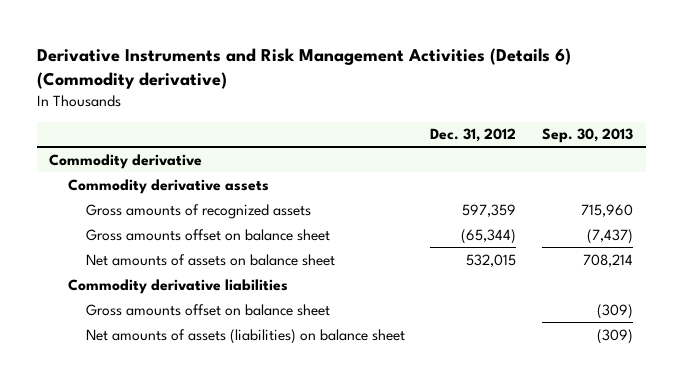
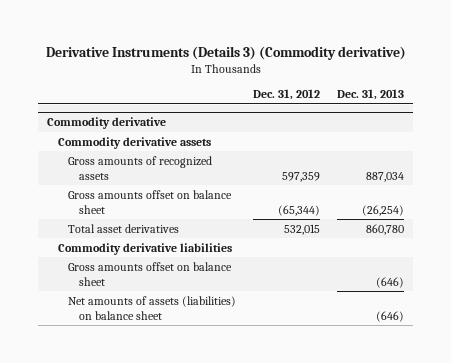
- Derivative Instruments and Risk Management Activities (Details 6) (Commodity derivative)
+ Derivative Instruments (Details 3) (Commodity derivative)
- | Dec. 31, 2012 | Sep. 30, 2013
+ | Dec. 31, 2012 | Dec. 31, 2013
@ Commodity derivative
- Net amounts of assets on balance sheet | 532,015 | 708,214
+ Total asset derivatives | 532,015 | 860,780

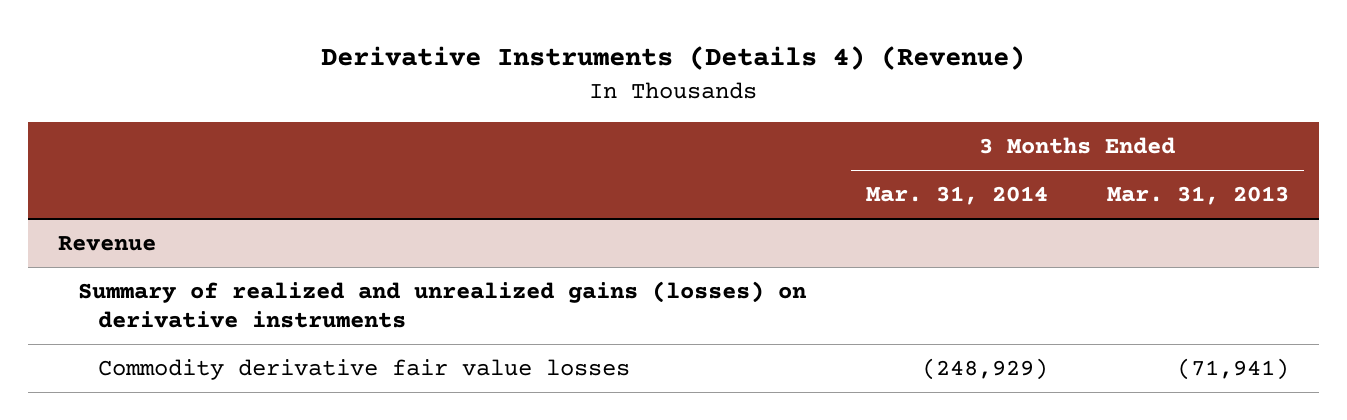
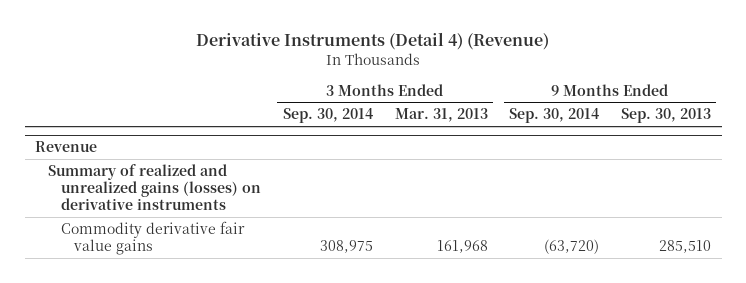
- Derivative Instruments (Details 4) (Revenue)
+ Derivative Instruments (Detail 4) (Revenue)
- | 3 Months Ended Mar. 31, 2014 | 3 Months Ended Mar. 31, 2013
+ | 3 Months Ended Sep. 30, 2014 | 3 Months Ended Mar. 31, 2013 | 9 Months Ended Sep. 30, 2014 | 9 Months Ended Sep. 30, 2013
@ Revenue
- Commodity derivative fair value losses | (248,929) | (71,941)
+ Commodity derivative fair value gains | 308,975 | 161,968 | (63,720) | 285,510

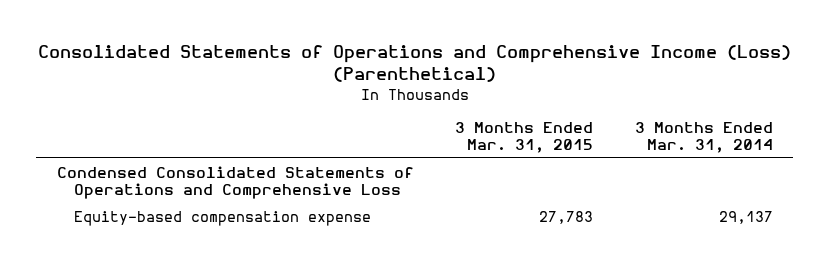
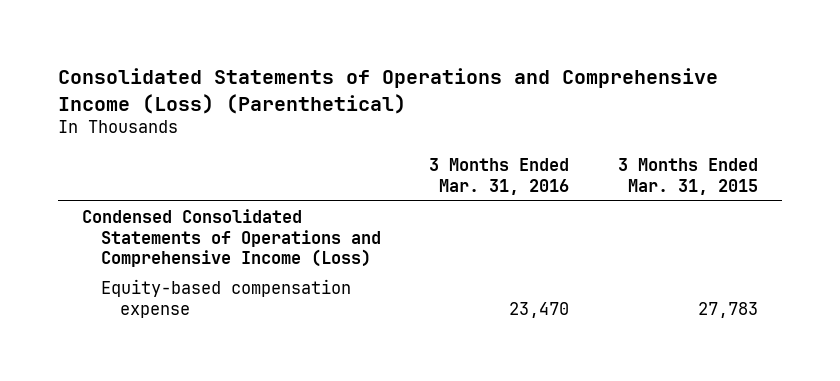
- | 3 Months Ended Mar. 31, 2015 | 3 Months Ended Mar. 31, 2014
+ | 3 Months Ended Mar. 31, 2016 | 3 Months Ended Mar. 31, 2015
- Condensed Consolidated Statements of Operations and Comprehensive Loss
+ Condensed Consolidated Statements of Operations and Comprehensive Income (Loss)

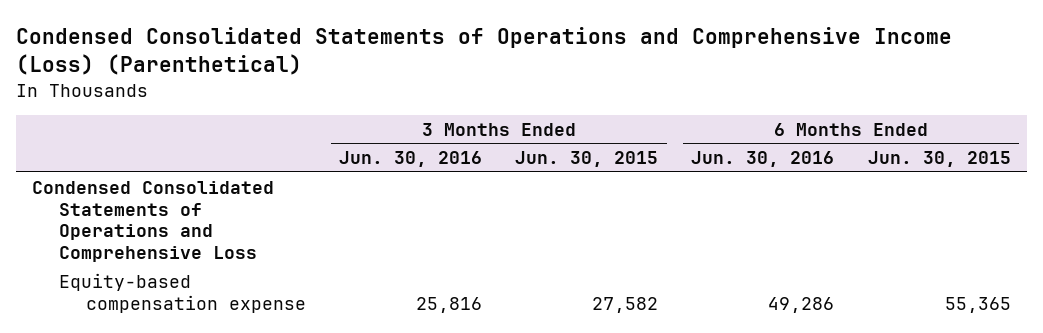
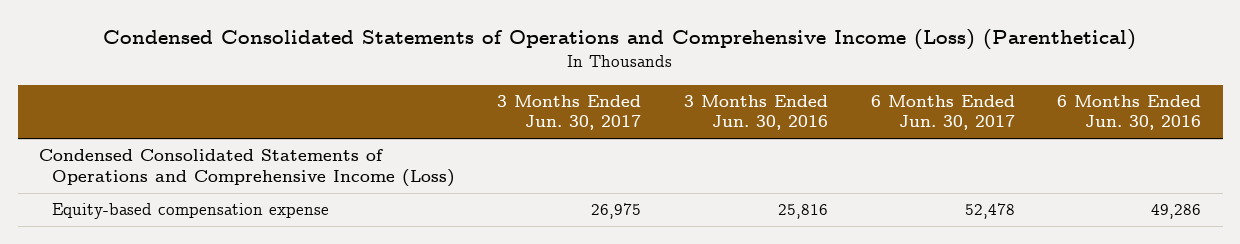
- | 3 Months Ended Jun. 30, 2016 | 3 Months Ended Jun. 30, 2015 | 6 Months Ended Jun. 30, 2016 | 6 Months Ended Jun. 30, 2015
+ | 3 Months Ended Jun. 30, 2017 | 3 Months Ended Jun. 30, 2016 | 6 Months Ended Jun. 30, 2017 | 6 Months Ended Jun. 30, 2016
- Condensed Consolidated Statements of Operations and Comprehensive Loss
+ Condensed Consolidated Statements of Operations and Comprehensive Income (Loss)

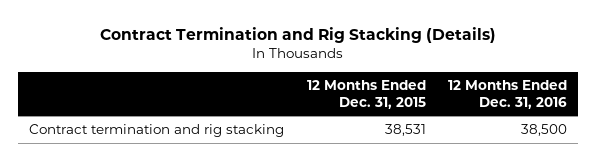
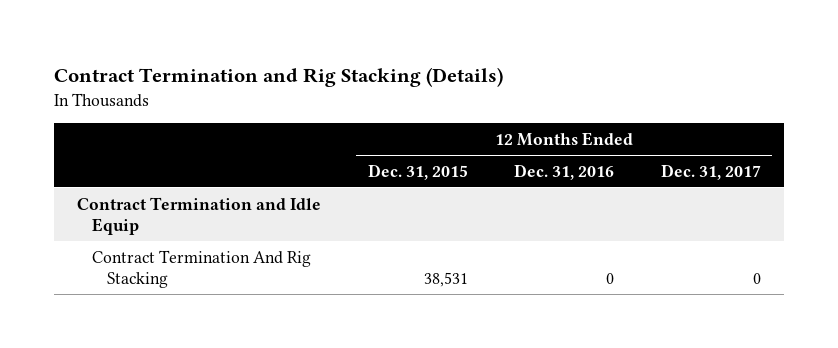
- | 12 Months Ended Dec. 31, 2015 | 12 Months Ended Dec. 31, 2016
+ | 12 Months Ended Dec. 31, 2015 | 12 Months Ended Dec. 31, 2016 | 12 Months Ended Dec. 31, 2017
- Contract termination and rig stacking | 38,531 | 38,500
+ Contract Termination and Idle Equip
+ Contract Termination And Rig Stacking | 38,531 | 0 | 0

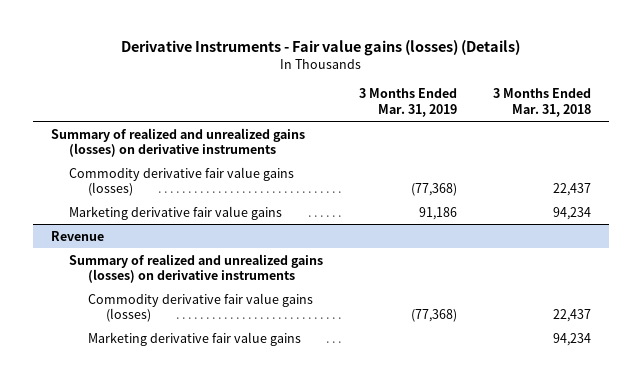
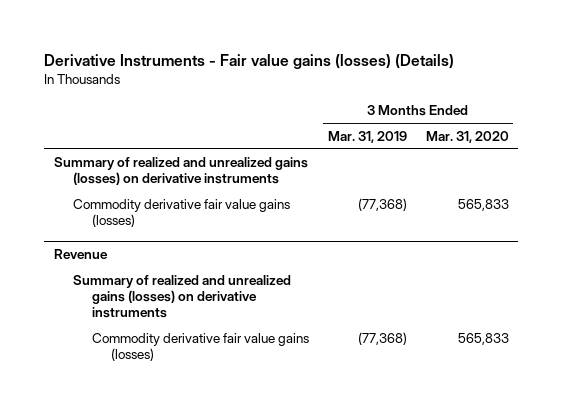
- | 3 Months Ended Mar. 31, 2019 | 3 Months Ended Mar. 31, 2018
+ | 3 Months Ended Mar. 31, 2019 | 3 Months Ended Mar. 31, 2020
- Marketing derivative fair value gains | 91,186 | 94,234
@ Revenue
- Marketing derivative fair value gains | | 94,234

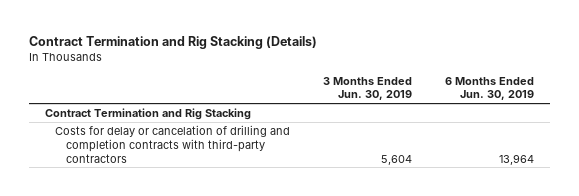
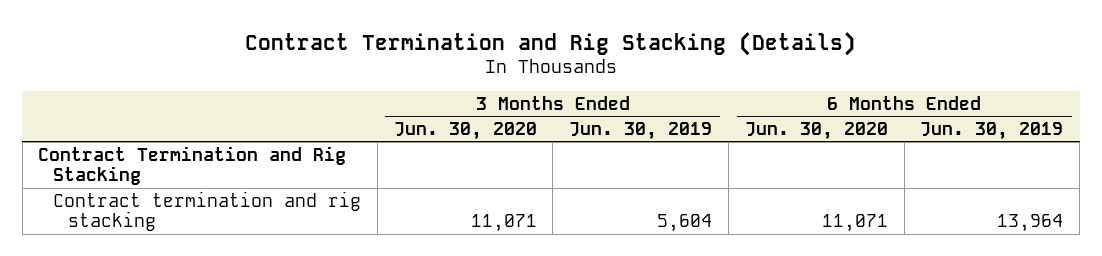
- | 3 Months Ended Jun. 30, 2019 | 6 Months Ended Jun. 30, 2019
+ | 3 Months Ended Jun. 30, 2020 | 3 Months Ended Jun. 30, 2019 | 6 Months Ended Jun. 30, 2020 | 6 Months Ended Jun. 30, 2019
- Costs for delay or cancelation of drilling and completion contracts with third-party contractors | 5,604 | 13,964
+ Contract termination and rig stacking | 11,071 | 5,604 | 11,071 | 13,964

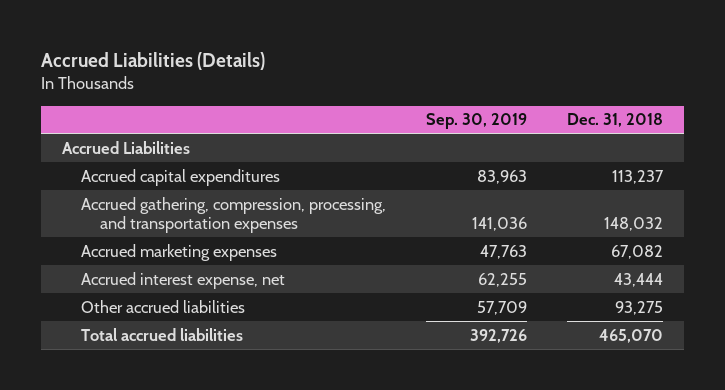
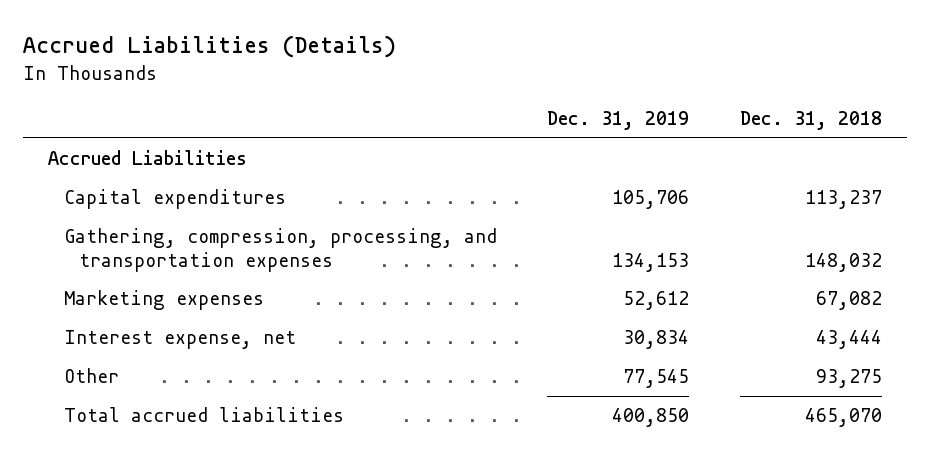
- | Sep. 30, 2019 | Dec. 31, 2018
+ | Dec. 31, 2019 | Dec. 31, 2018
- Accrued capital expenditures | 83,963 | 113,237
- Accrued gathering, compression, processing, and transportation expenses | 141,036 | 148,032
- Accrued marketing expenses | 47,763 | 67,082
- Accrued interest expense, net | 62,255 | 43,444
- Other accrued liabilities | 57,709 | 93,275
+ Capital expenditures | 105,706 | 113,237
+ Gathering, compression, processing, and transportation expenses | 134,153 | 148,032
+ Marketing expenses | 52,612 | 67,082
+ Interest expense, net | 30,834 | 43,444
+ Other | 77,545 | 93,275

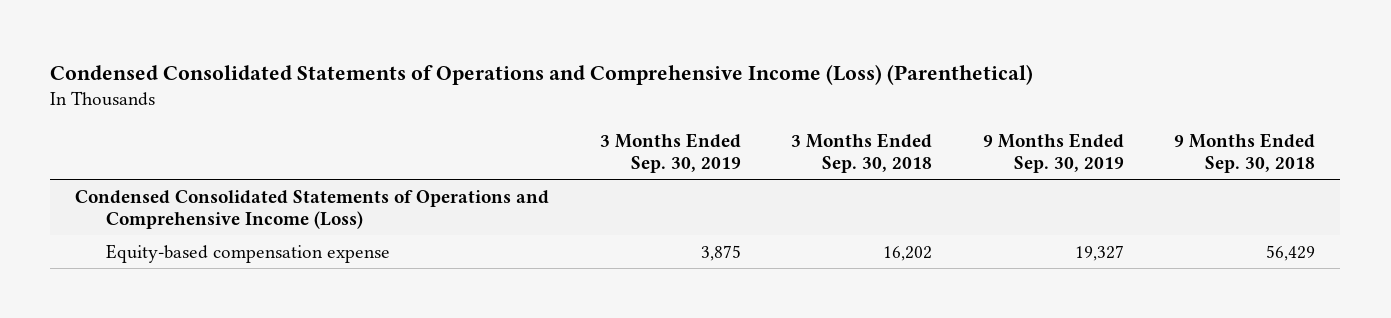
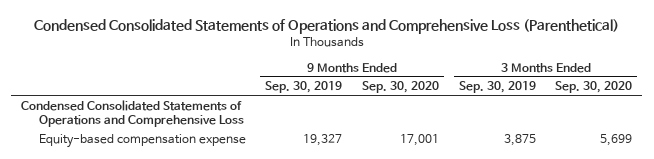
- Condensed Consolidated Statements of Operations and Comprehensive Income (Loss) (Parenthetical)
+ Condensed Consolidated Statements of Operations and Comprehensive Loss (Parenthetical)
- | 3 Months Ended Sep. 30, 2019 | 3 Months Ended Sep. 30, 2018 | 9 Months Ended Sep. 30, 2019 | 9 Months Ended Sep. 30, 2018
+ | 9 Months Ended Sep. 30, 2019 | 9 Months Ended Sep. 30, 2020 | 3 Months Ended Sep. 30, 2019 | 3 Months Ended Sep. 30, 2020
- Condensed Consolidated Statements of Operations and Comprehensive Income (Loss)
+ Condensed Consolidated Statements of Operations and Comprehensive Loss

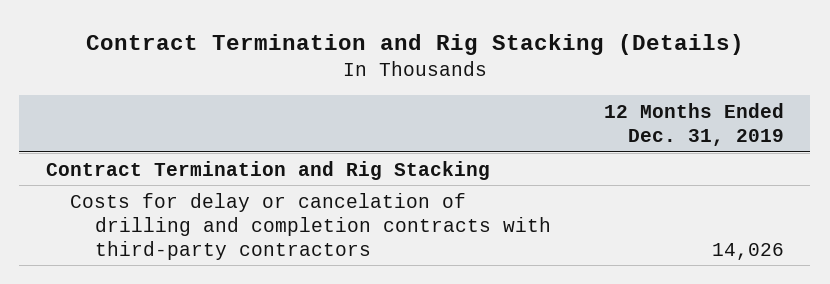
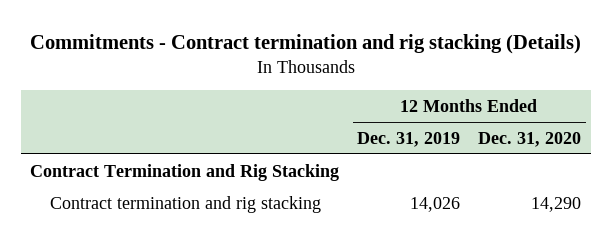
- Contract Termination and Rig Stacking (Details)
+ Commitments - Contract termination and rig stacking (Details)
- | 12 Months Ended Dec. 31, 2019
+ | 12 Months Ended Dec. 31, 2019 | 12 Months Ended Dec. 31, 2020
- Costs for delay or cancelation of drilling and completion contracts with third-party contractors | 14,026
+ Contract termination and rig stacking | 14,026 | 14,290

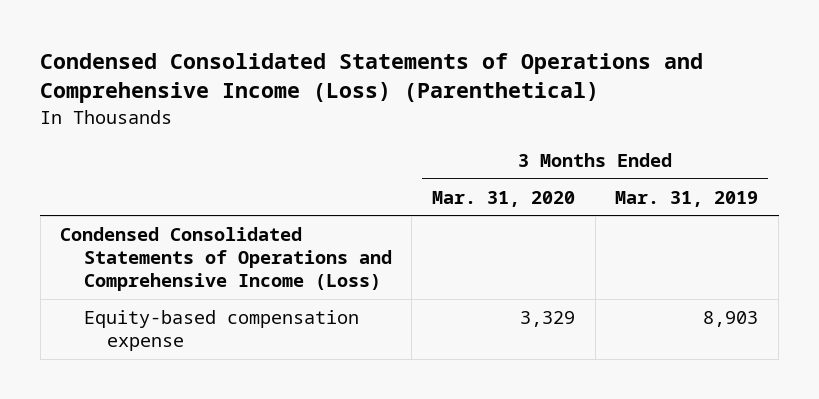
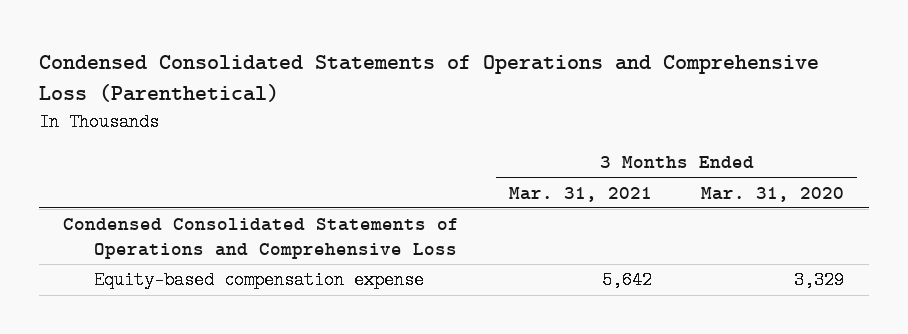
- Condensed Consolidated Statements of Operations and Comprehensive Income (Loss) (Parenthetical)
+ Condensed Consolidated Statements of Operations and Comprehensive Loss (Parenthetical)
- | 3 Months Ended Mar. 31, 2020 | 3 Months Ended Mar. 31, 2019
+ | 3 Months Ended Mar. 31, 2021 | 3 Months Ended Mar. 31, 2020
- Condensed Consolidated Statements of Operations and Comprehensive Income (Loss)
+ Condensed Consolidated Statements of Operations and Comprehensive Loss

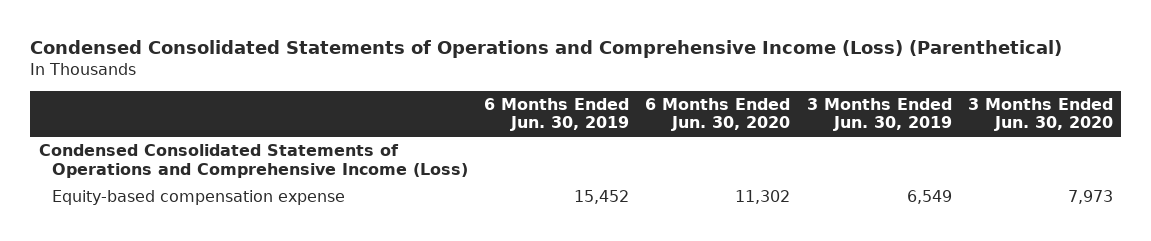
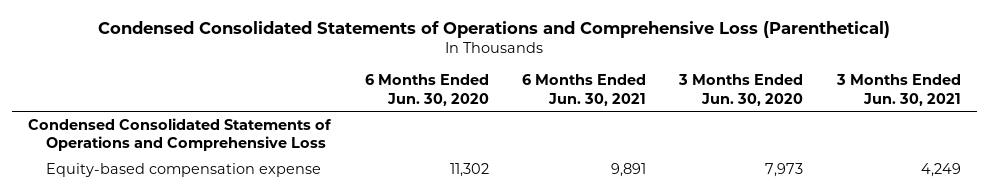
- Condensed Consolidated Statements of Operations and Comprehensive Income (Loss) (Parenthetical)
+ Condensed Consolidated Statements of Operations and Comprehensive Loss (Parenthetical)
- | 6 Months Ended Jun. 30, 2019 | 6 Months Ended Jun. 30, 2020 | 3 Months Ended Jun. 30, 2019 | 3 Months Ended Jun. 30, 2020
+ | 6 Months Ended Jun. 30, 2020 | 6 Months Ended Jun. 30, 2021 | 3 Months Ended Jun. 30, 2020 | 3 Months Ended Jun. 30, 2021
- Condensed Consolidated Statements of Operations and Comprehensive Income (Loss)
+ Condensed Consolidated Statements of Operations and Comprehensive Loss

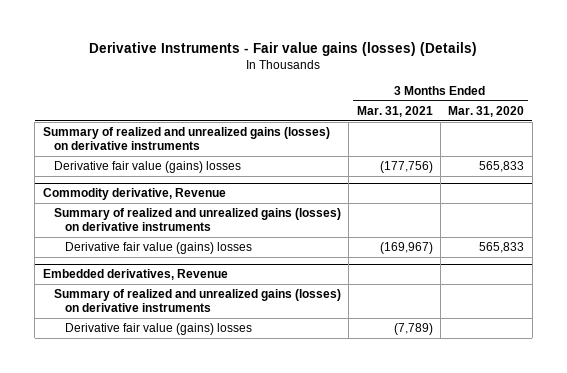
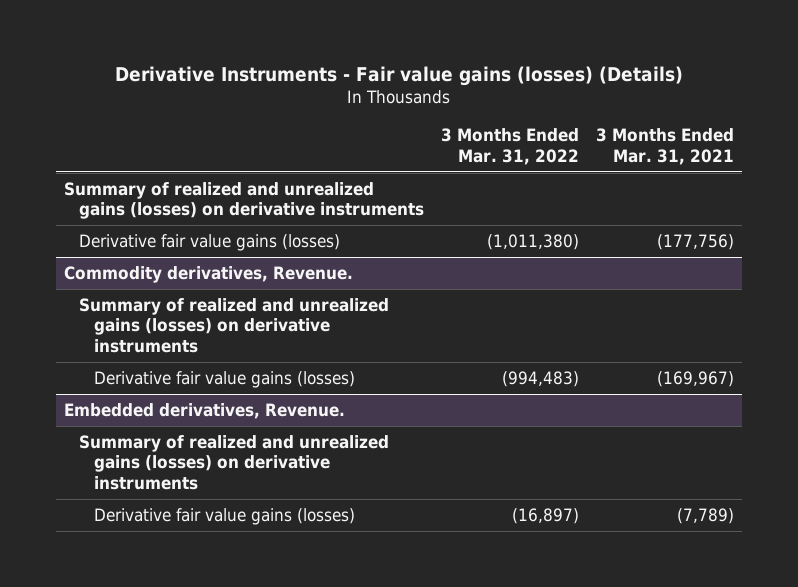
- | 3 Months Ended Mar. 31, 2021 | 3 Months Ended Mar. 31, 2020
+ | 3 Months Ended Mar. 31, 2022 | 3 Months Ended Mar. 31, 2021
- Derivative fair value (gains) losses | (177,756) | 565,833
- Commodity derivative, Revenue
+ Derivative fair value gains (losses) | (1,011,380) | (177,756)
+ Commodity derivatives, Revenue.
- Derivative fair value (gains) losses | (169,967) | 565,833
- Embedded derivatives, Revenue
+ Derivative fair value gains (losses) | (994,483) | (169,967)
+ Embedded derivatives, Revenue.
- Derivative fair value (gains) losses | (7,789) |
+ Derivative fair value gains (losses) | (16,897) | (7,789)

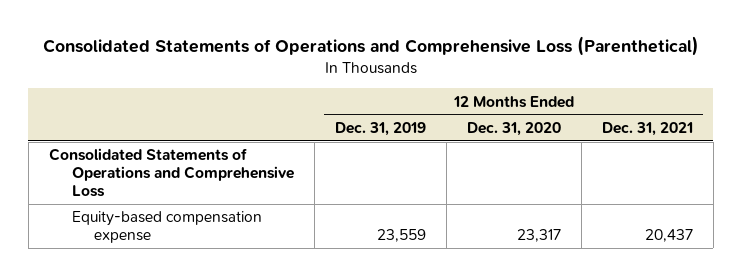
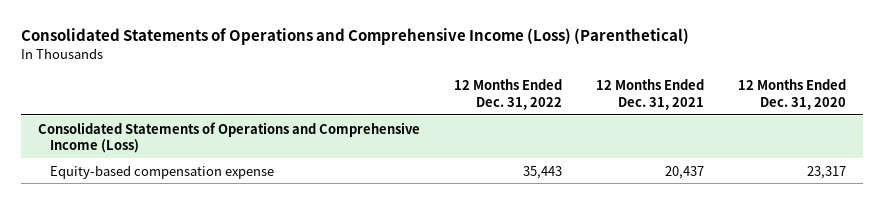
- Consolidated Statements of Operations and Comprehensive Loss (Parenthetical)
+ Consolidated Statements of Operations and Comprehensive Income (Loss) (Parenthetical)
- | 12 Months Ended Dec. 31, 2019 | 12 Months Ended Dec. 31, 2020 | 12 Months Ended Dec. 31, 2021
+ | 12 Months Ended Dec. 31, 2022 | 12 Months Ended Dec. 31, 2021 | 12 Months Ended Dec. 31, 2020
- Consolidated Statements of Operations and Comprehensive Loss
+ Consolidated Statements of Operations and Comprehensive Income (Loss)

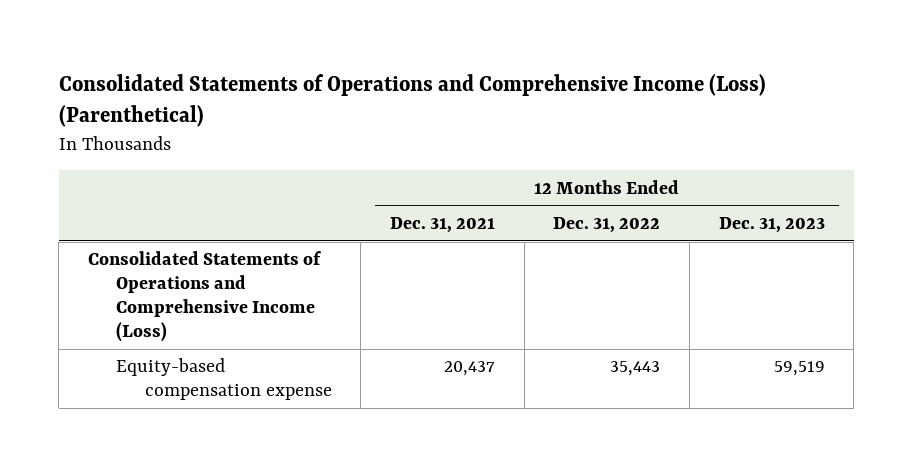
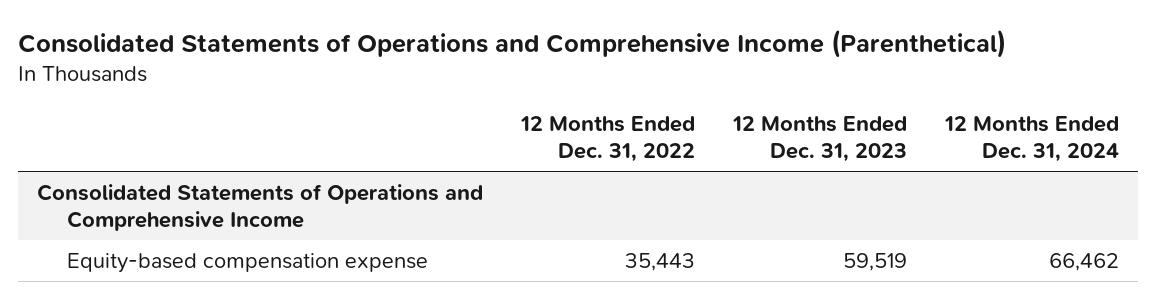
- Consolidated Statements of Operations and Comprehensive Income (Loss) (Parenthetical)
+ Consolidated Statements of Operations and Comprehensive Income (Parenthetical)
- | 12 Months Ended Dec. 31, 2021 | 12 Months Ended Dec. 31, 2022 | 12 Months Ended Dec. 31, 2023
+ | 12 Months Ended Dec. 31, 2022 | 12 Months Ended Dec. 31, 2023 | 12 Months Ended Dec. 31, 2024
- Consolidated Statements of Operations and Comprehensive Income (Loss)
+ Consolidated Statements of Operations and Comprehensive Income

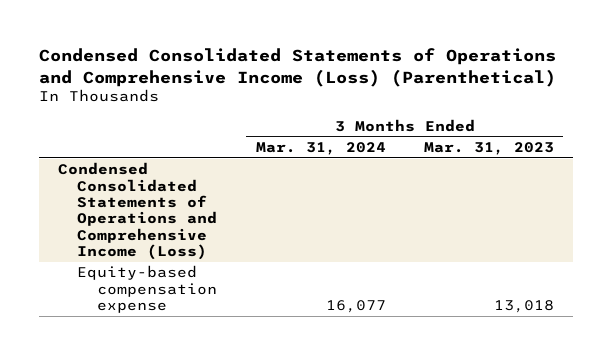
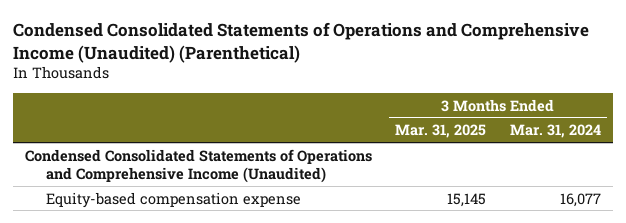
- Condensed Consolidated Statements of Operations and Comprehensive Income (Loss) (Parenthetical)
+ Condensed Consolidated Statements of Operations and Comprehensive Income (Unaudited) (Parenthetical)
- | 3 Months Ended Mar. 31, 2024 | 3 Months Ended Mar. 31, 2023
+ | 3 Months Ended Mar. 31, 2025 | 3 Months Ended Mar. 31, 2024
- Condensed Consolidated Statements of Operations and Comprehensive Income (Loss)
+ Condensed Consolidated Statements of Operations and Comprehensive Income (Unaudited)

